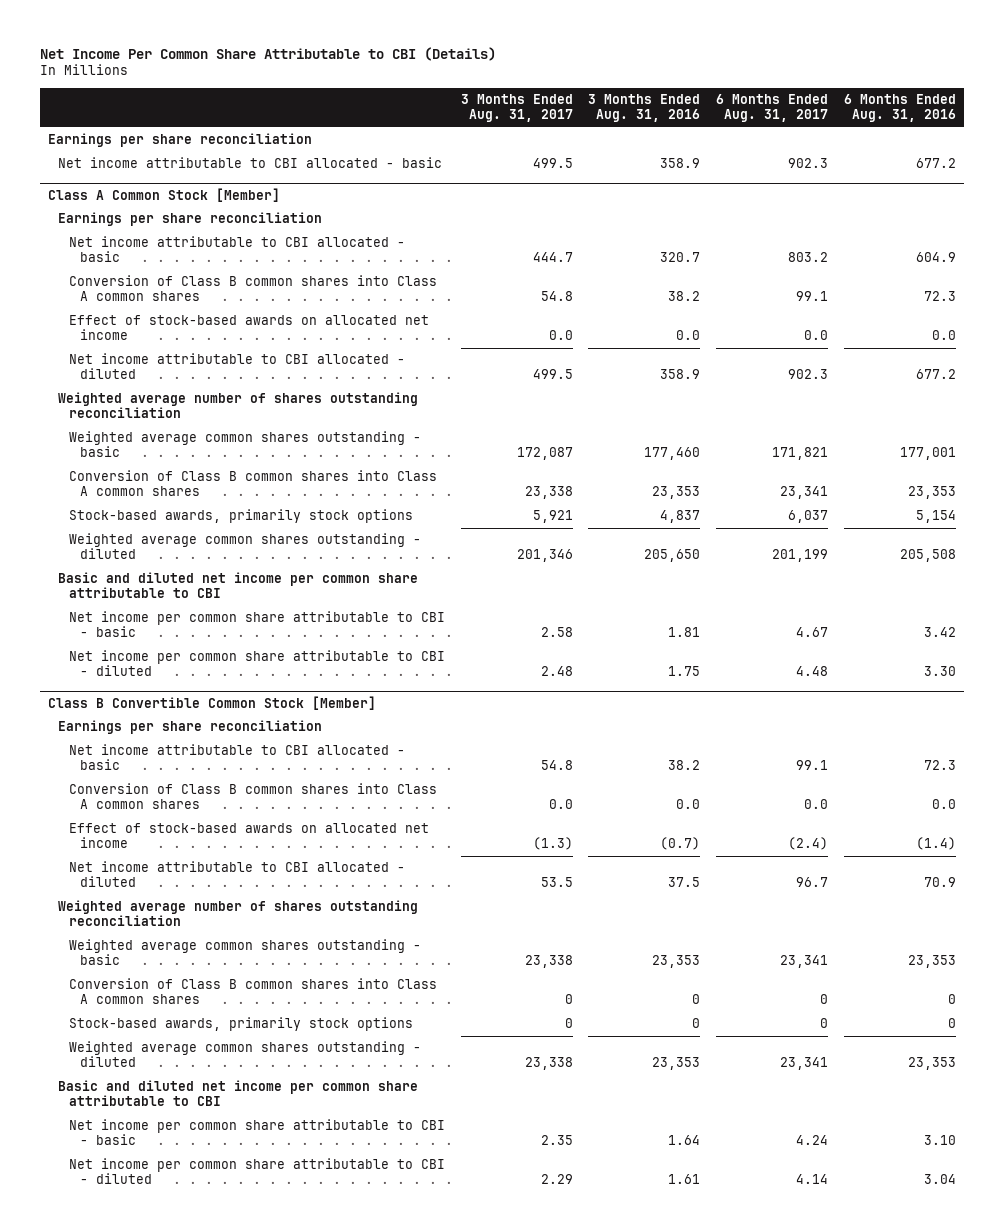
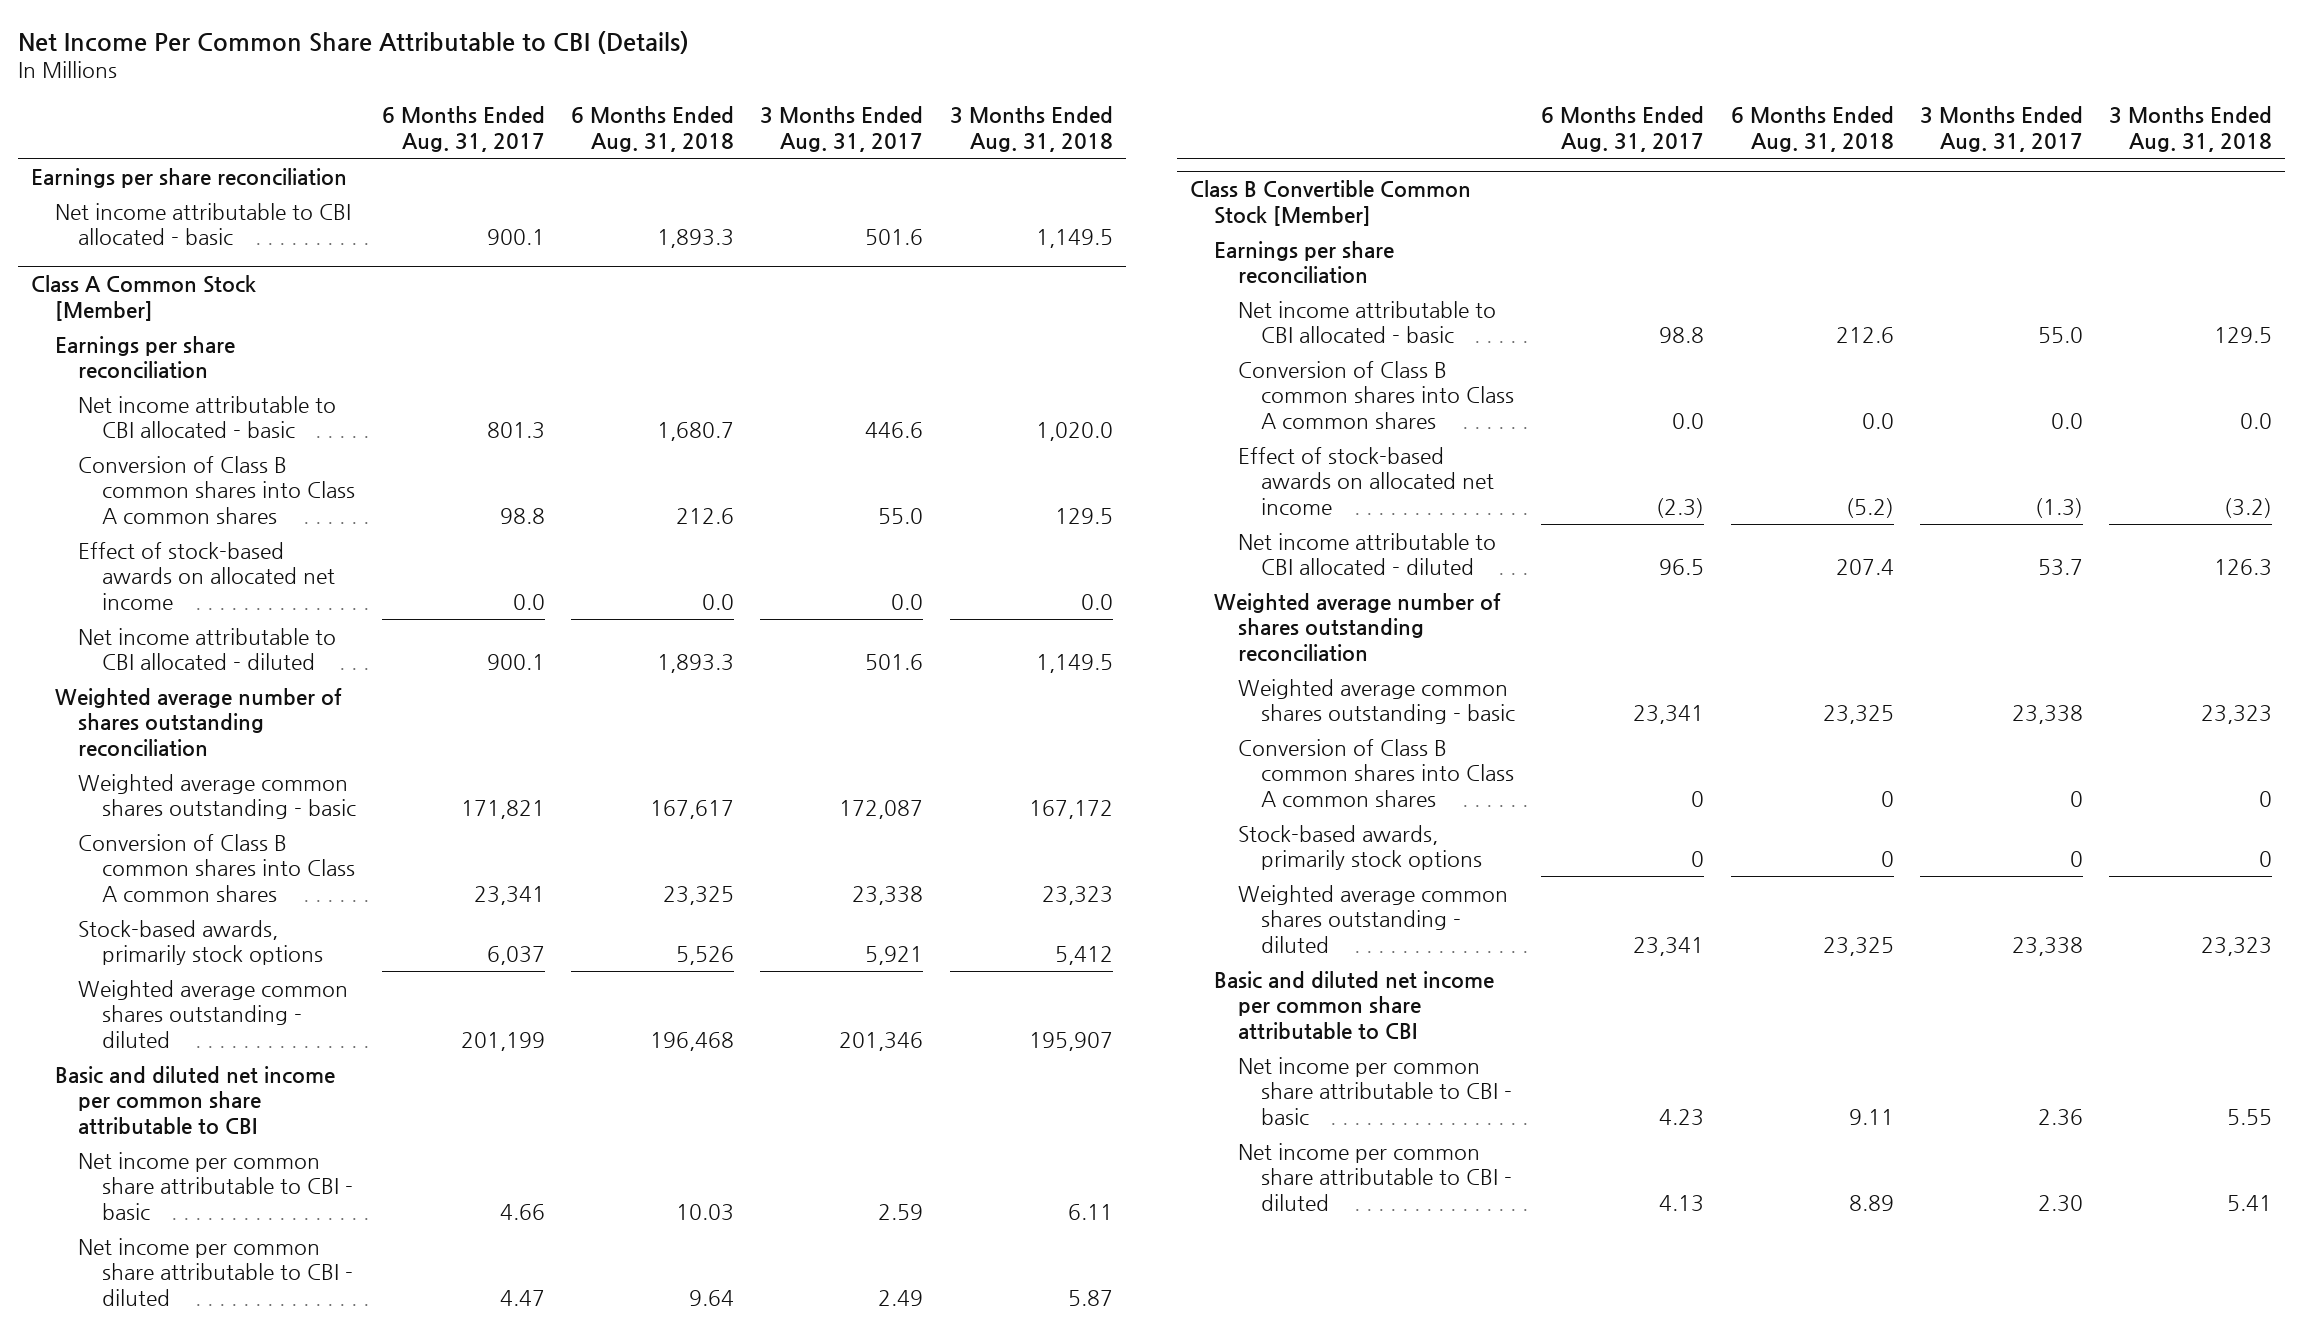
- | 3 Months Ended Aug. 31, 2017 | 3 Months Ended Aug. 31, 2016 | 6 Months Ended Aug. 31, 2017 | 6 Months Ended Aug. 31, 2016
+ | 6 Months Ended Aug. 31, 2017 | 6 Months Ended Aug. 31, 2018 | 3 Months Ended Aug. 31, 2017 | 3 Months Ended Aug. 31, 2018
- Net income attributable to CBI allocated - basic | 499.5 | 358.9 | 902.3 | 677.2
+ Net income attributable to CBI allocated - basic | 900.1 | 1,893.3 | 501.6 | 1,149.5
@ Class A Common Stock [Member]
- Net income attributable to CBI allocated - basic | 444.7 | 320.7 | 803.2 | 604.9
- Conversion of Class B common shares into Class A common shares | 54.8 | 38.2 | 99.1 | 72.3
+ Net income attributable to CBI allocated - basic | 801.3 | 1,680.7 | 446.6 | 1,020.0
+ Conversion of Class B common shares into Class A common shares | 98.8 | 212.6 | 55.0 | 129.5
- Net income attributable to CBI allocated - diluted | 499.5 | 358.9 | 902.3 | 677.2
+ Net income attributable to CBI allocated - diluted | 900.1 | 1,893.3 | 501.6 | 1,149.5
- Net income per common share attributable to CBI - basic | 2.58 | 1.81 | 4.67 | 3.42
- Net income per common share attributable to CBI - diluted | 2.48 | 1.75 | 4.48 | 3.30
+ Net income per common share attributable to CBI - basic | 4.66 | 10.03 | 2.59 | 6.11
+ Net income per common share attributable to CBI - diluted | 4.47 | 9.64 | 2.49 | 5.87
@ Class B Convertible Common Stock [Member]
- Net income attributable to CBI allocated - basic | 54.8 | 38.2 | 99.1 | 72.3
+ Net income attributable to CBI allocated - basic | 98.8 | 212.6 | 55.0 | 129.5
- Effect of stock-based awards on allocated net income | (1.3) | (0.7) | (2.4) | (1.4)
- Net income attributable to CBI allocated - diluted | 53.5 | 37.5 | 96.7 | 70.9
+ Effect of stock-based awards on allocated net income | (2.3) | (5.2) | (1.3) | (3.2)
+ Net income attributable to CBI allocated - diluted | 96.5 | 207.4 | 53.7 | 126.3
- Net income per common share attributable to CBI - basic | 2.35 | 1.64 | 4.24 | 3.10
- Net income per common share attributable to CBI - diluted | 2.29 | 1.61 | 4.14 | 3.04
+ Net income per common share attributable to CBI - basic | 4.23 | 9.11 | 2.36 | 5.55
+ Net income per common share attributable to CBI - diluted | 4.13 | 8.89 | 2.30 | 5.41

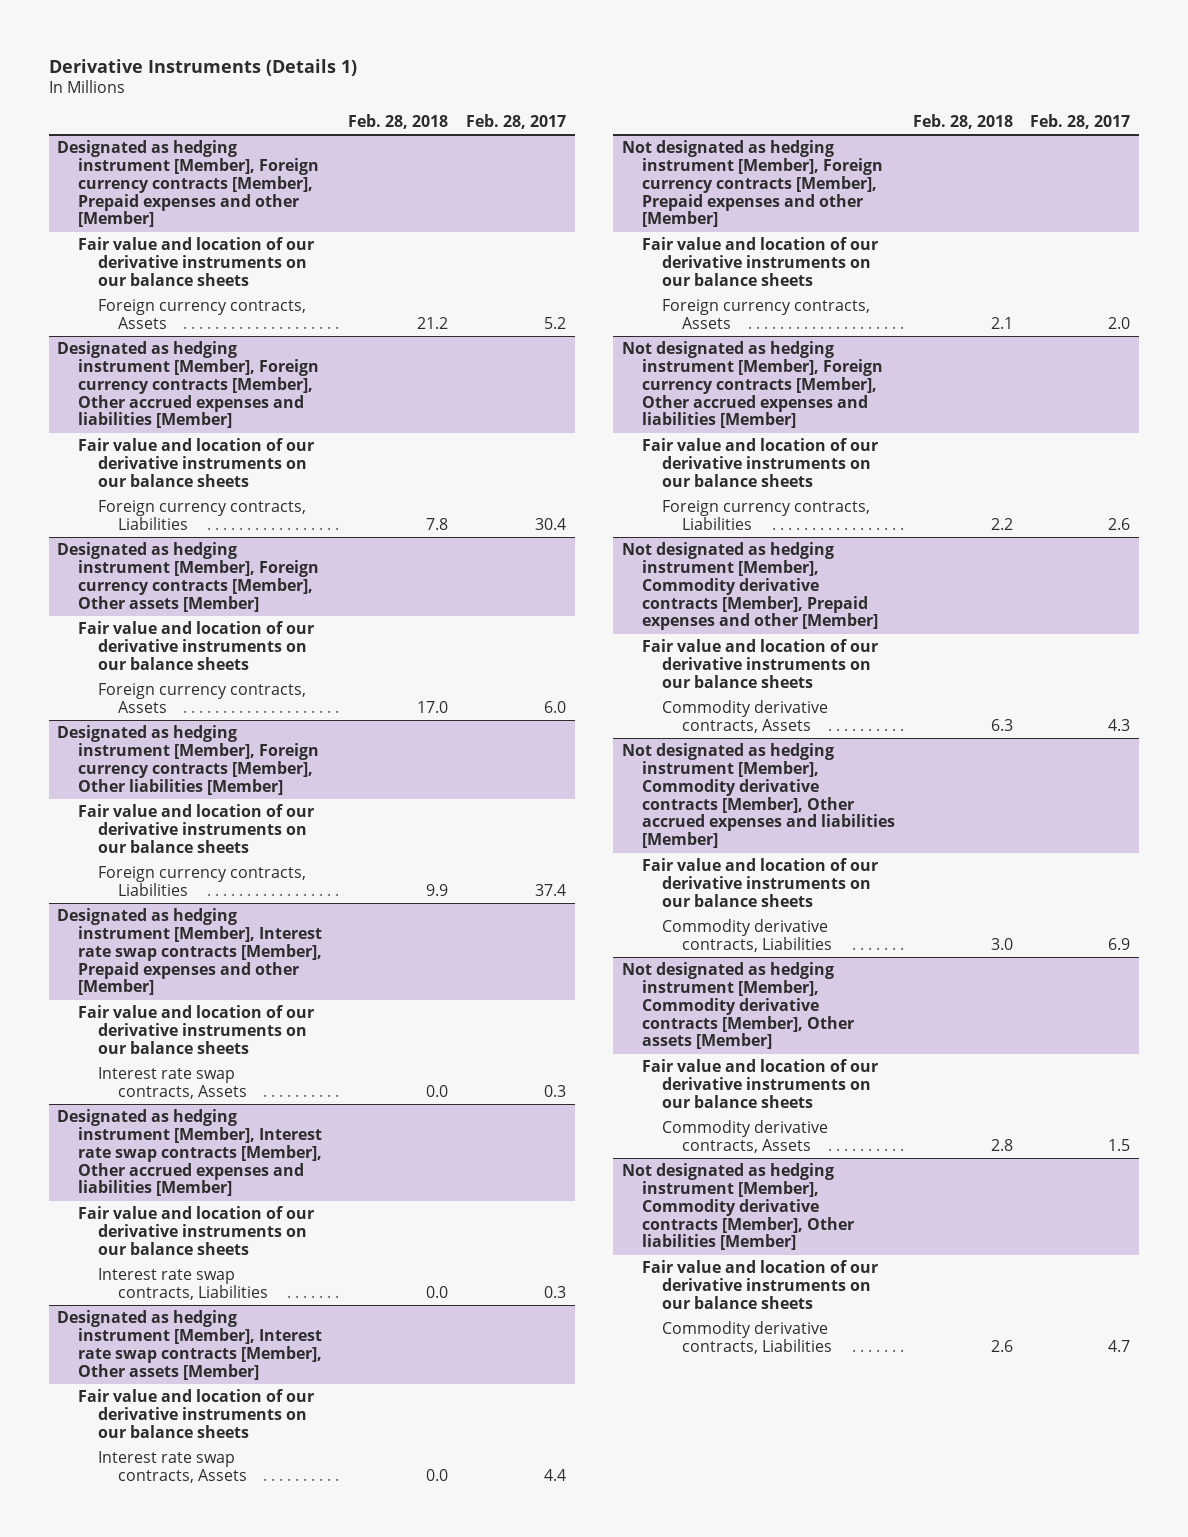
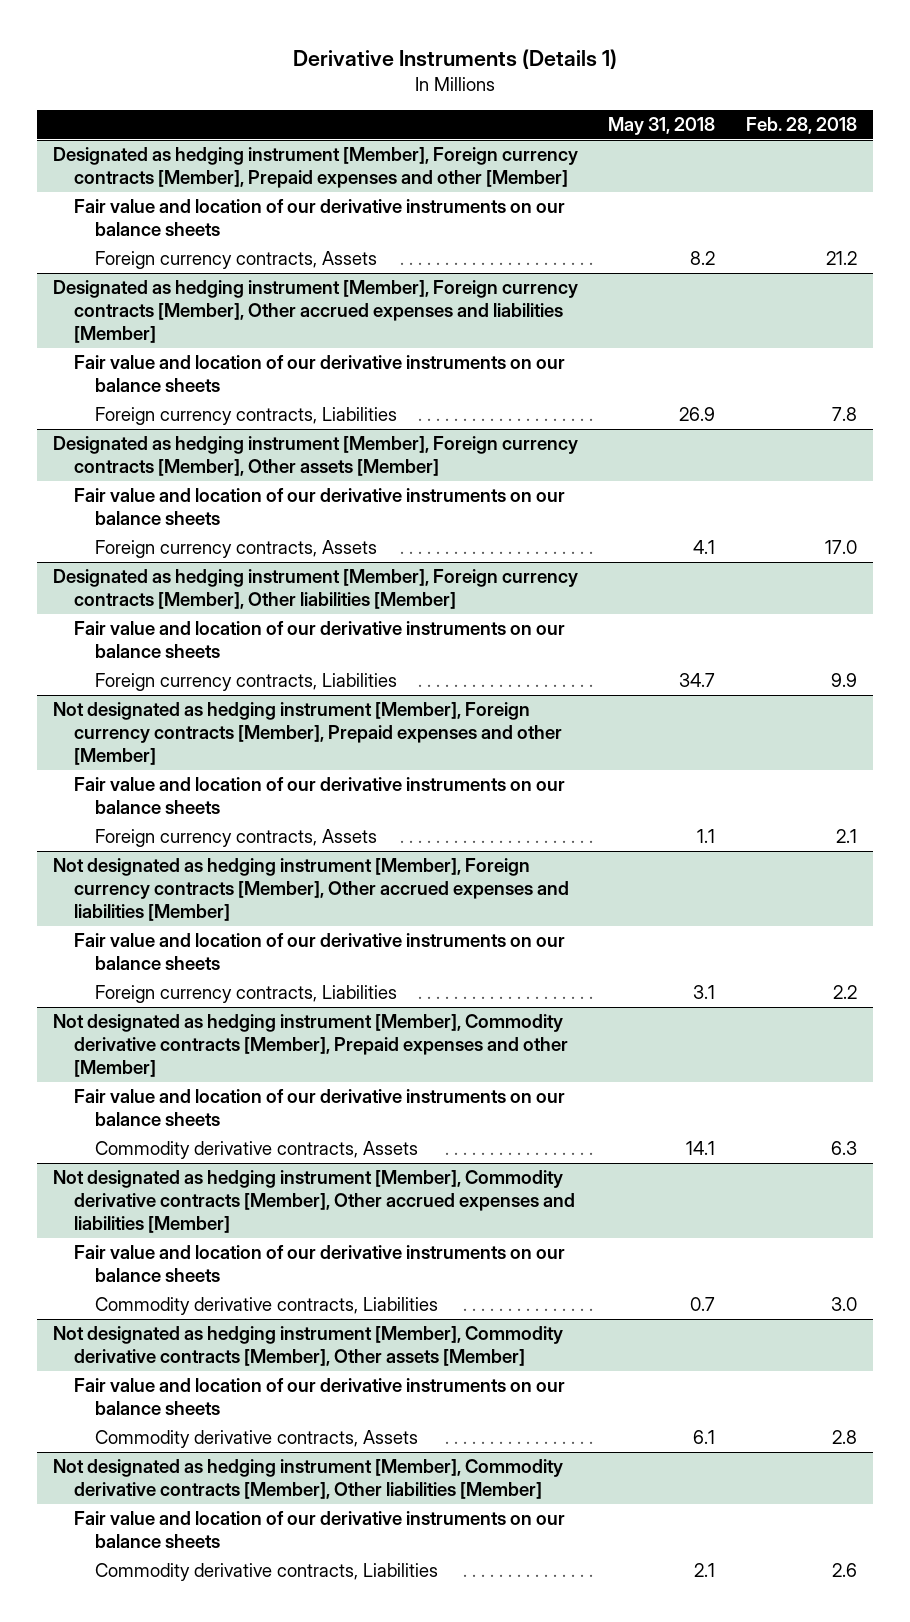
- | Feb. 28, 2018 | Feb. 28, 2017
+ | May 31, 2018 | Feb. 28, 2018
- Designated as hedging instrument [Member], Interest rate swap contracts [Member], Prepaid expenses and other [Member]
- Fair value and location of our derivative instruments on our balance sheets
- Interest rate swap contracts, Assets | 0.0 | 0.3
- Designated as hedging instrument [Member], Interest rate swap contracts [Member], Other accrued expenses and liabilities [Member]
- Fair value and location of our derivative instruments on our balance sheets
- Interest rate swap contracts, Liabilities | 0.0 | 0.3
- Designated as hedging instrument [Member], Interest rate swap contracts [Member], Other assets [Member]
- Fair value and location of our derivative instruments on our balance sheets
- Interest rate swap contracts, Assets | 0.0 | 4.4

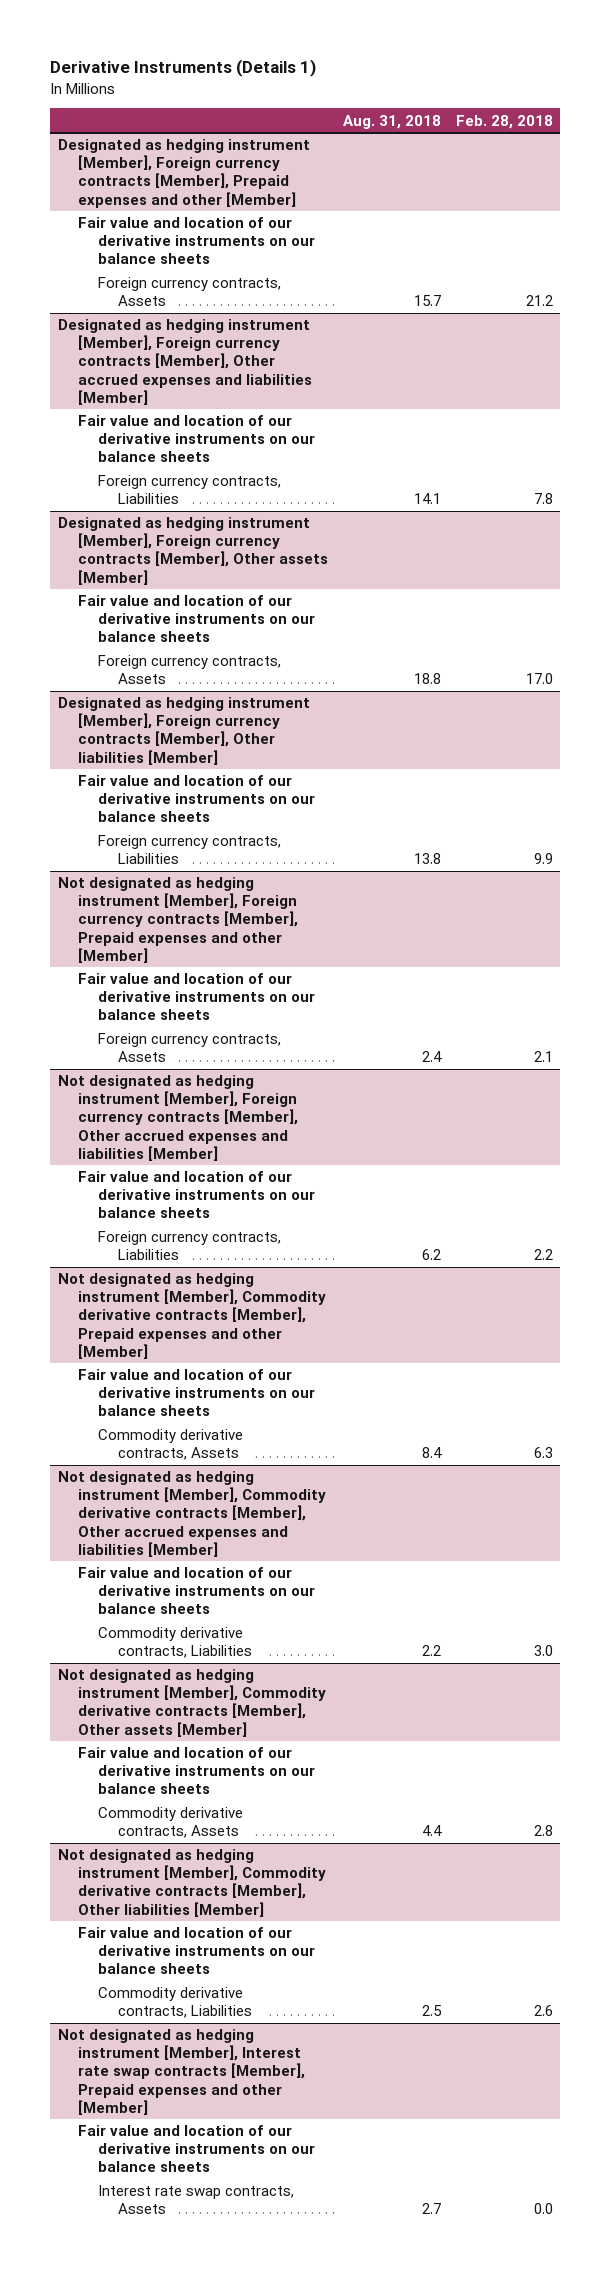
- | May 31, 2018 | Feb. 28, 2018
+ | Aug. 31, 2018 | Feb. 28, 2018
+ Not designated as hedging instrument [Member], Interest rate swap contracts [Member], Prepaid expenses and other [Member]
+ Fair value and location of our derivative instruments on our balance sheets
+ Interest rate swap contracts, Assets | 2.7 | 0.0

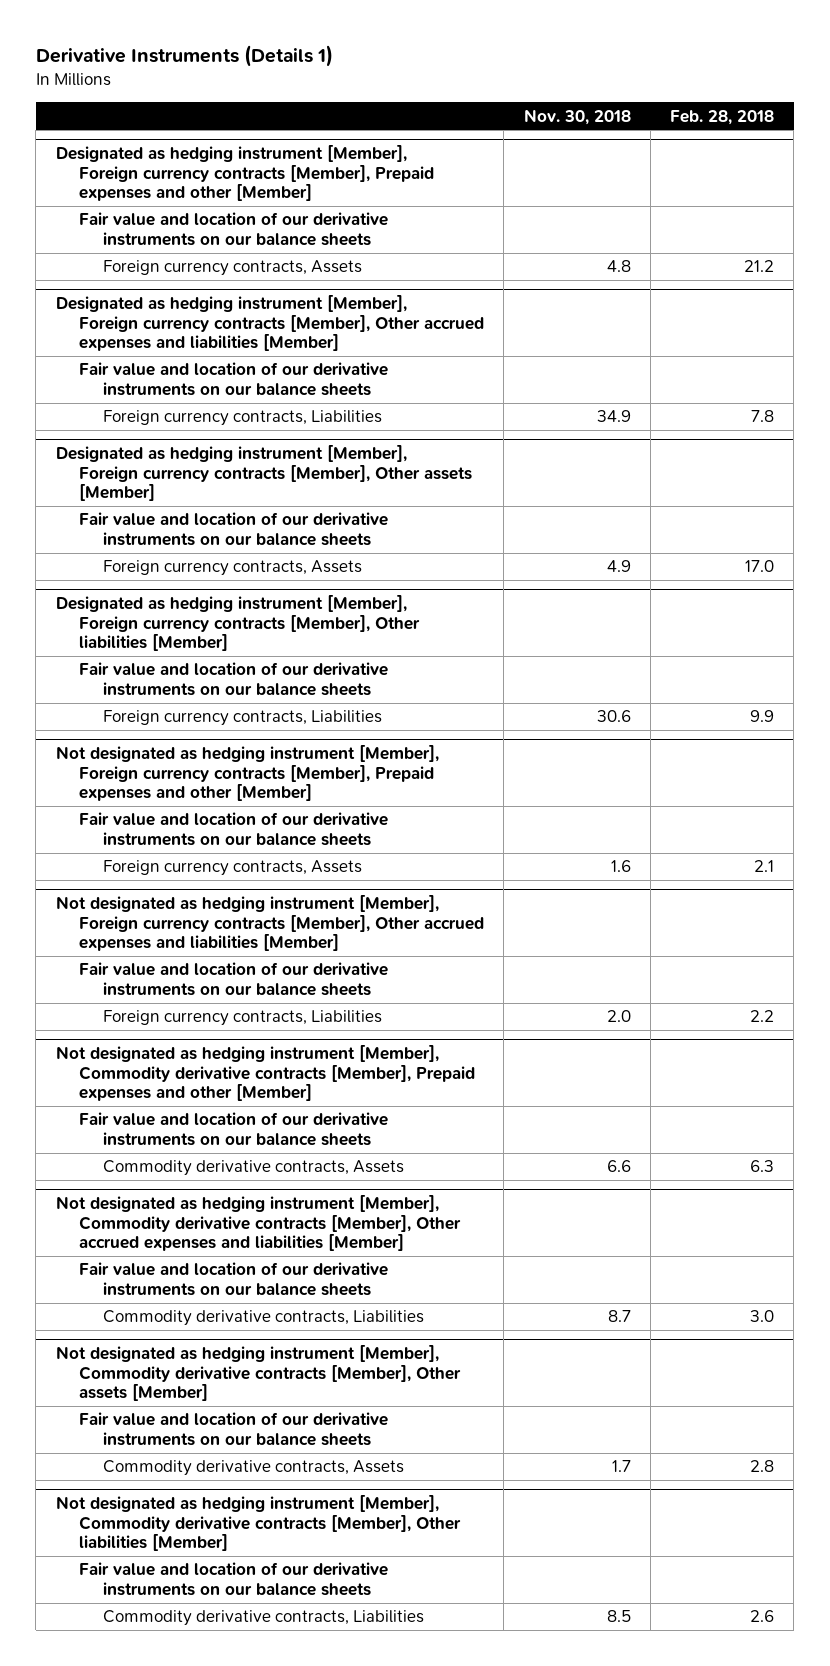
- | Aug. 31, 2018 | Feb. 28, 2018
+ | Nov. 30, 2018 | Feb. 28, 2018
- Not designated as hedging instrument [Member], Interest rate swap contracts [Member], Prepaid expenses and other [Member]
- Fair value and location of our derivative instruments on our balance sheets
- Interest rate swap contracts, Assets | 2.7 | 0.0

